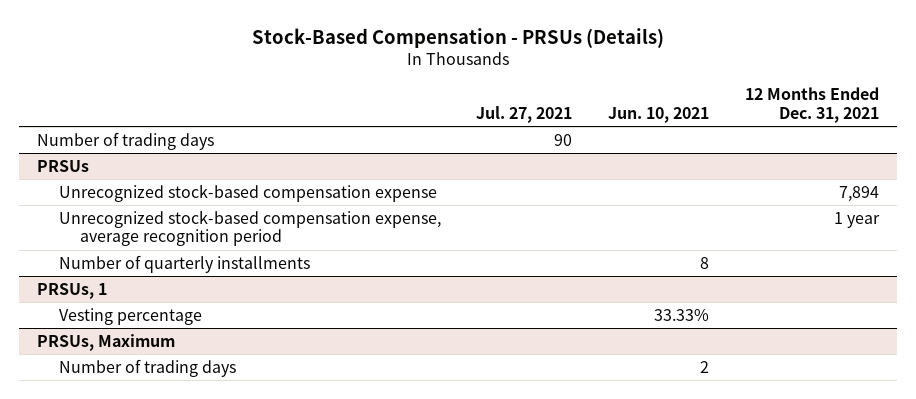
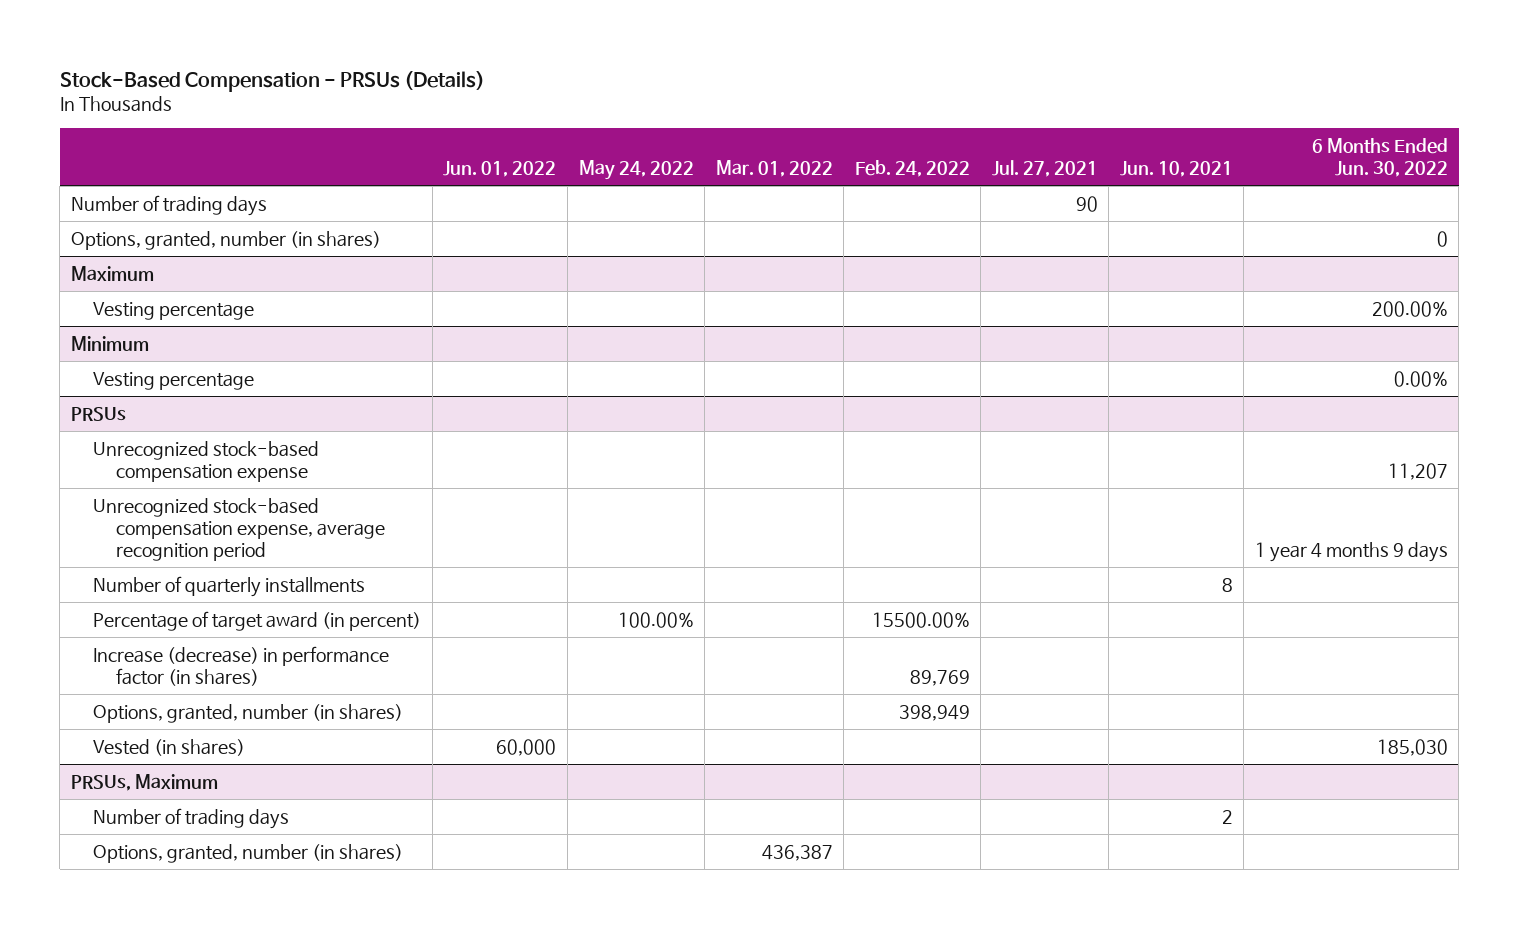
- | Jul. 27, 2021 | Jun. 10, 2021 | 12 Months Ended Dec. 31, 2021
+ | Jun. 01, 2022 | May 24, 2022 | Mar. 01, 2022 | Feb. 24, 2022 | Jul. 27, 2021 | Jun. 10, 2021 | 6 Months Ended Jun. 30, 2022
+ Options, granted, number (in shares) | | | | | | | 0
+ Maximum
+ Vesting percentage | | | | | | | 200.00%
+ Minimum
+ Vesting percentage | | | | | | | 0.00%
- PRSUs, 1
- Vesting percentage | | 33.33% |
@ PRSUs
+ Percentage of target award (in percent) | | 100.00% | | 15500.00% | | |
+ Increase (decrease) in performance factor (in shares) | | | | 89,769 | | |
+ Options, granted, number (in shares) | | | | 398,949 | | |
+ Vested (in shares) | 60,000 | | | | | | 185,030
@ PRSUs, Maximum
+ Options, granted, number (in shares) | | | 436,387 | | | |

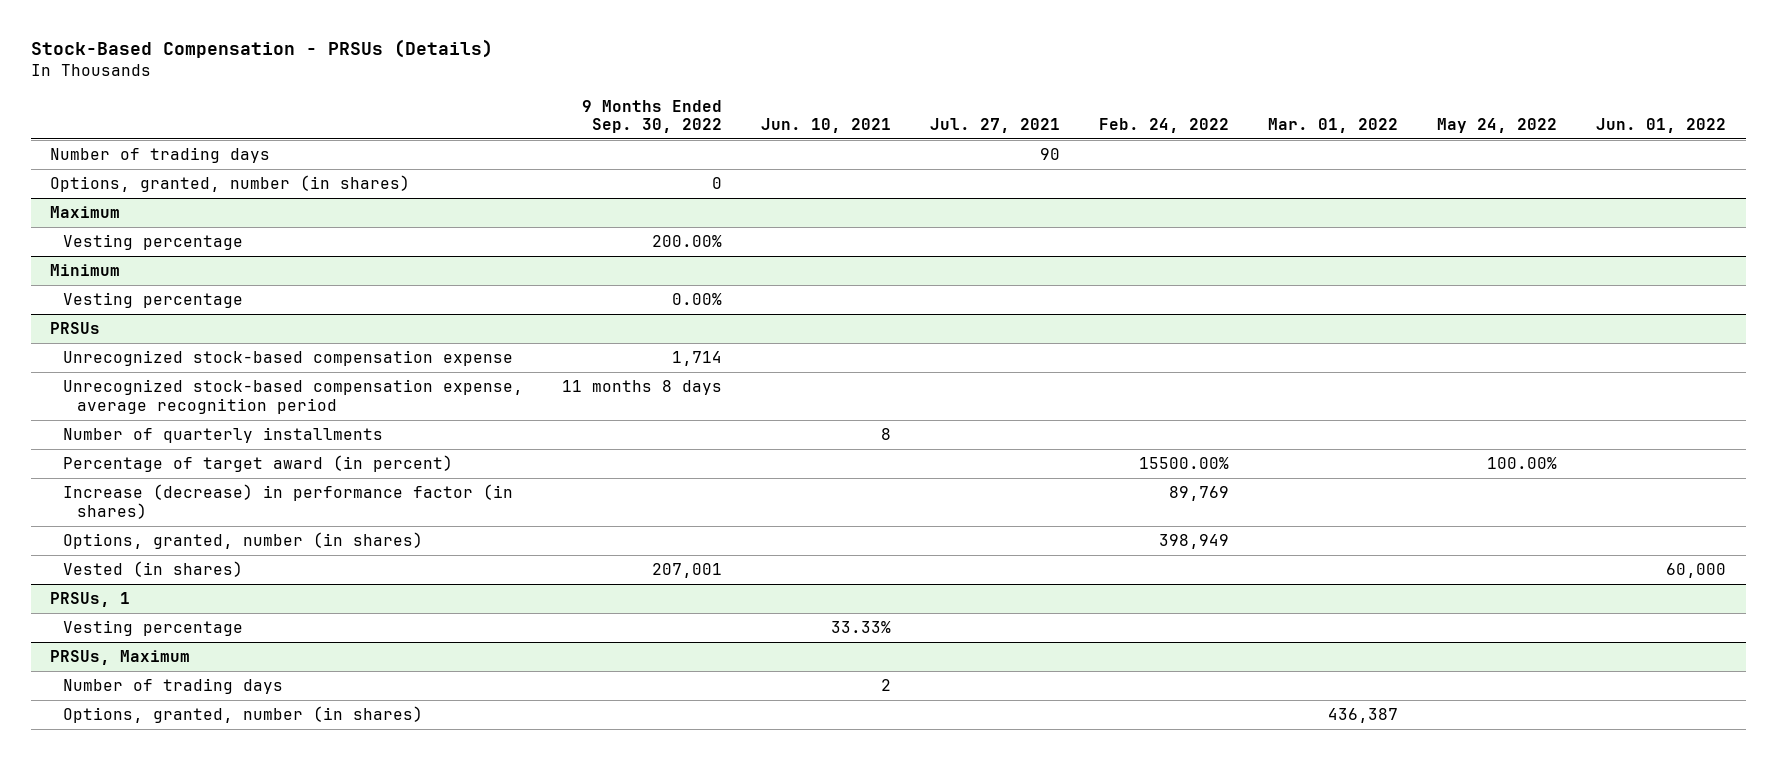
- | Jun. 01, 2022 | May 24, 2022 | Mar. 01, 2022 | Feb. 24, 2022 | Jul. 27, 2021 | Jun. 10, 2021 | 6 Months Ended Jun. 30, 2022
+ | 9 Months Ended Sep. 30, 2022 | Jun. 10, 2021 | Jul. 27, 2021 | Feb. 24, 2022 | Mar. 01, 2022 | May 24, 2022 | Jun. 01, 2022
+ PRSUs, 1
+ Vesting percentage | | 33.33% | | | | |

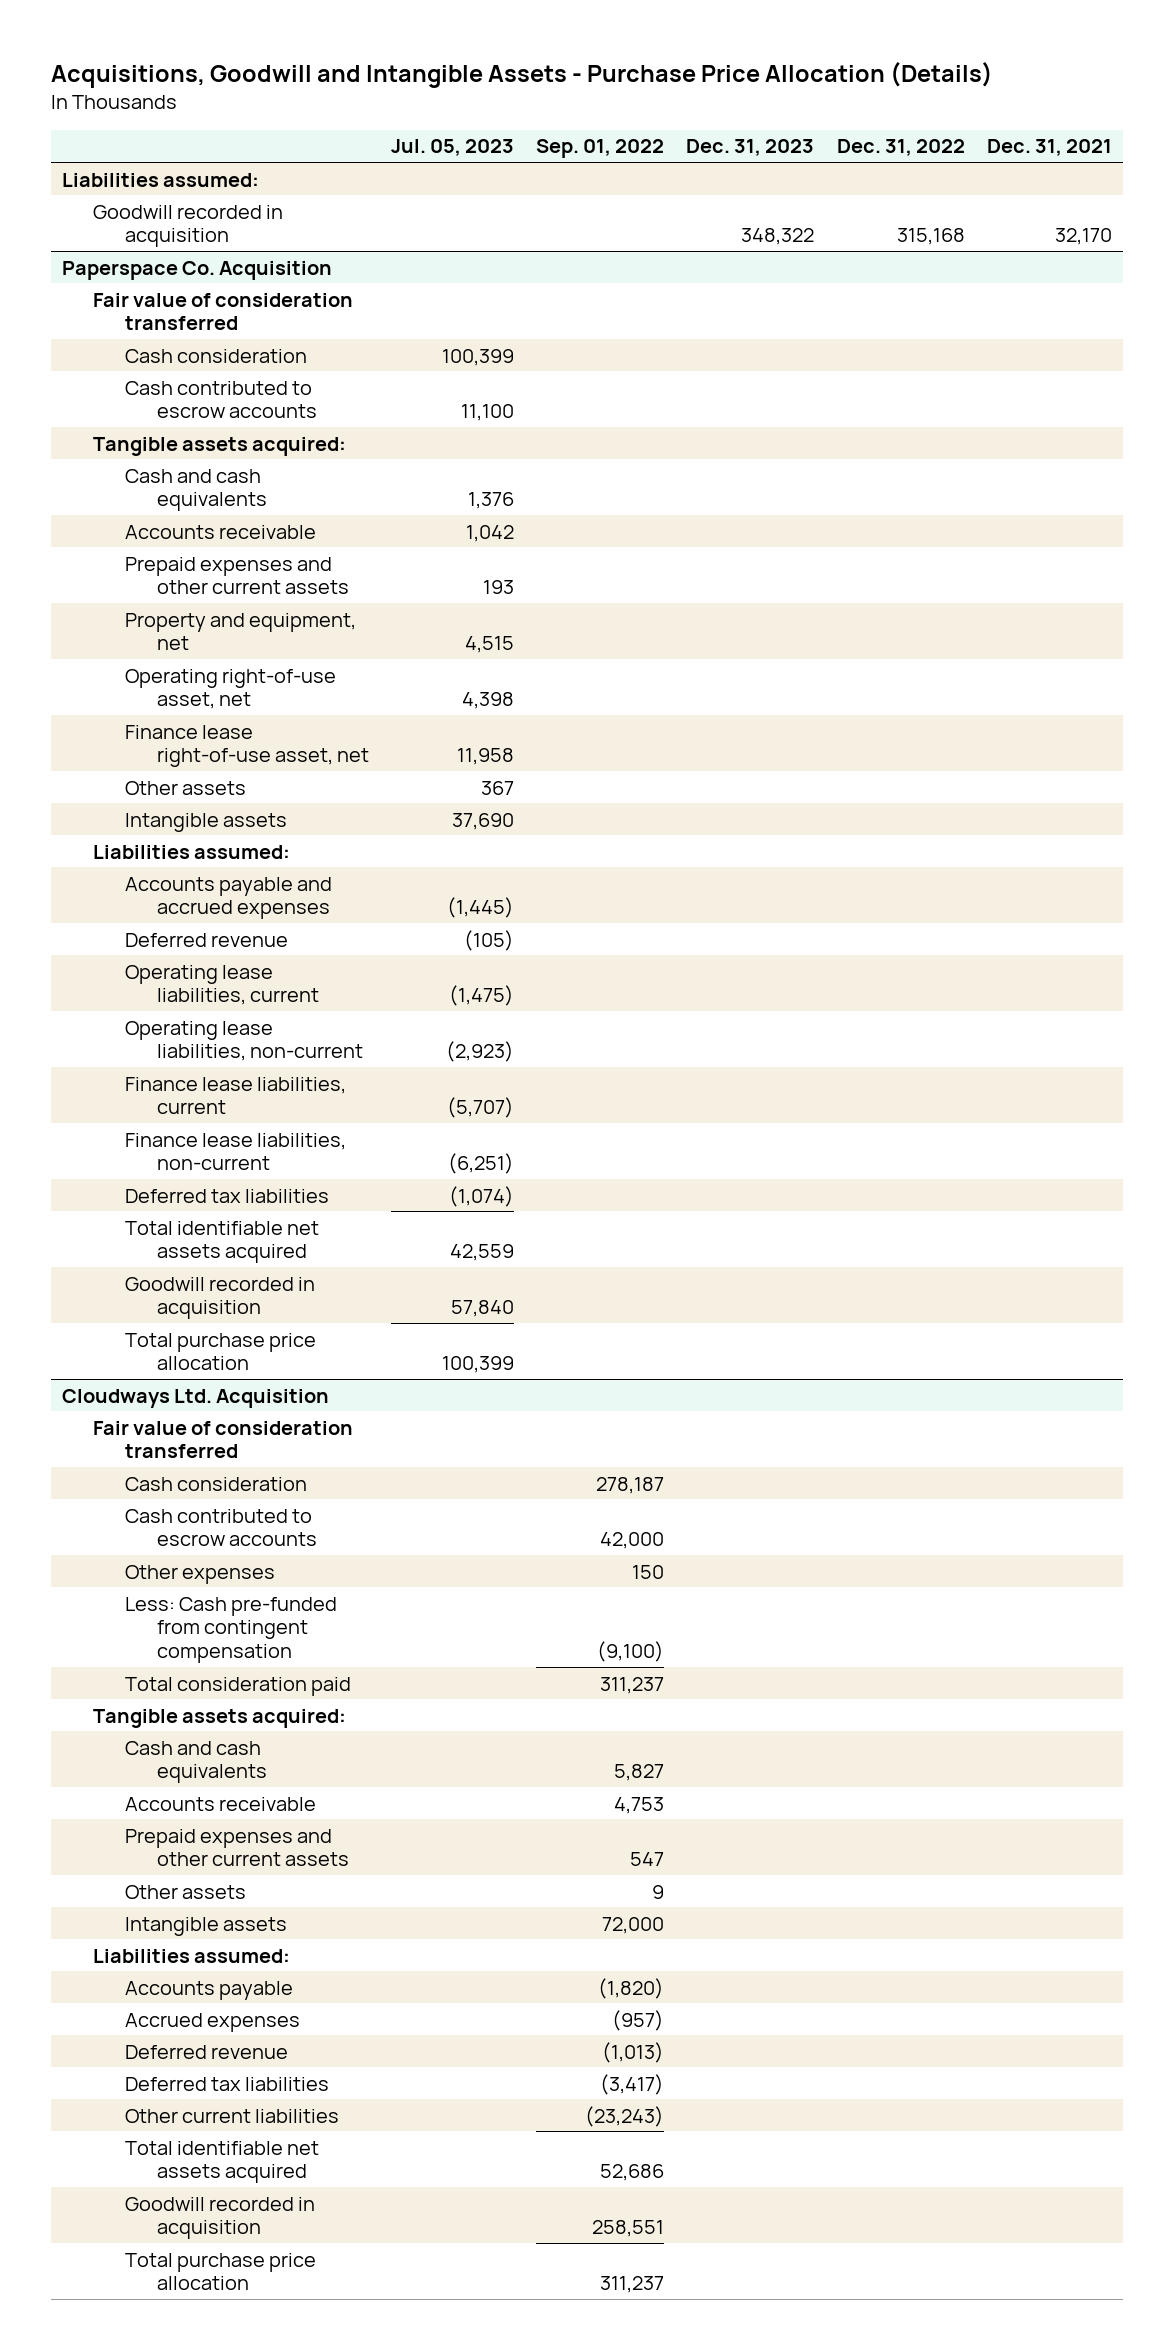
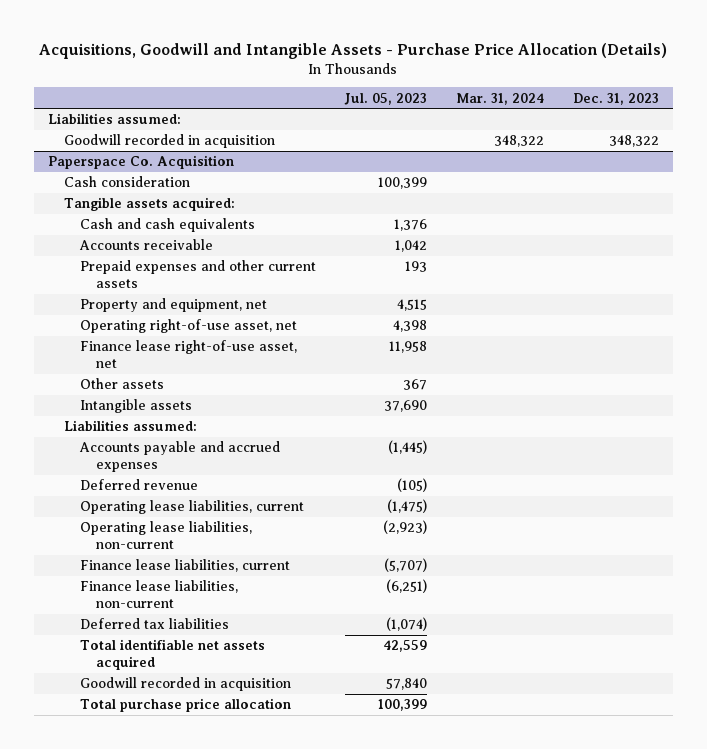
- | Jul. 05, 2023 | Sep. 01, 2022 | Dec. 31, 2023 | Dec. 31, 2022 | Dec. 31, 2021
+ | Jul. 05, 2023 | Mar. 31, 2024 | Dec. 31, 2023
@ Paperspace Co. Acquisition
- Fair value of consideration transferred
- Cash contributed to escrow accounts | 11,100 | | | |
- Cloudways Ltd. Acquisition
- Fair value of consideration transferred
- Cash consideration | | 278,187 | | |
- Cash contributed to escrow accounts | | 42,000 | | |
- Other expenses | | 150 | | |
- Less: Cash pre-funded from contingent compensation | | (9,100) | | |
- Total consideration paid | | 311,237 | | |
- Tangible assets acquired:
- Cash and cash equivalents | | 5,827 | | |
- Accounts receivable | | 4,753 | | |
- Prepaid expenses and other current assets | | 547 | | |
- Other assets | | 9 | | |
- Intangible assets | | 72,000 | | |
- Liabilities assumed:
- Accounts payable | | (1,820) | | |
- Accrued expenses | | (957) | | |
- Deferred revenue | | (1,013) | | |
- Deferred tax liabilities | | (3,417) | | |
- Other current liabilities | | (23,243) | | |
- Total identifiable net assets acquired | | 52,686 | | |
- Goodwill recorded in acquisition | | 258,551 | | |
- Total purchase price allocation | | 311,237 | | |

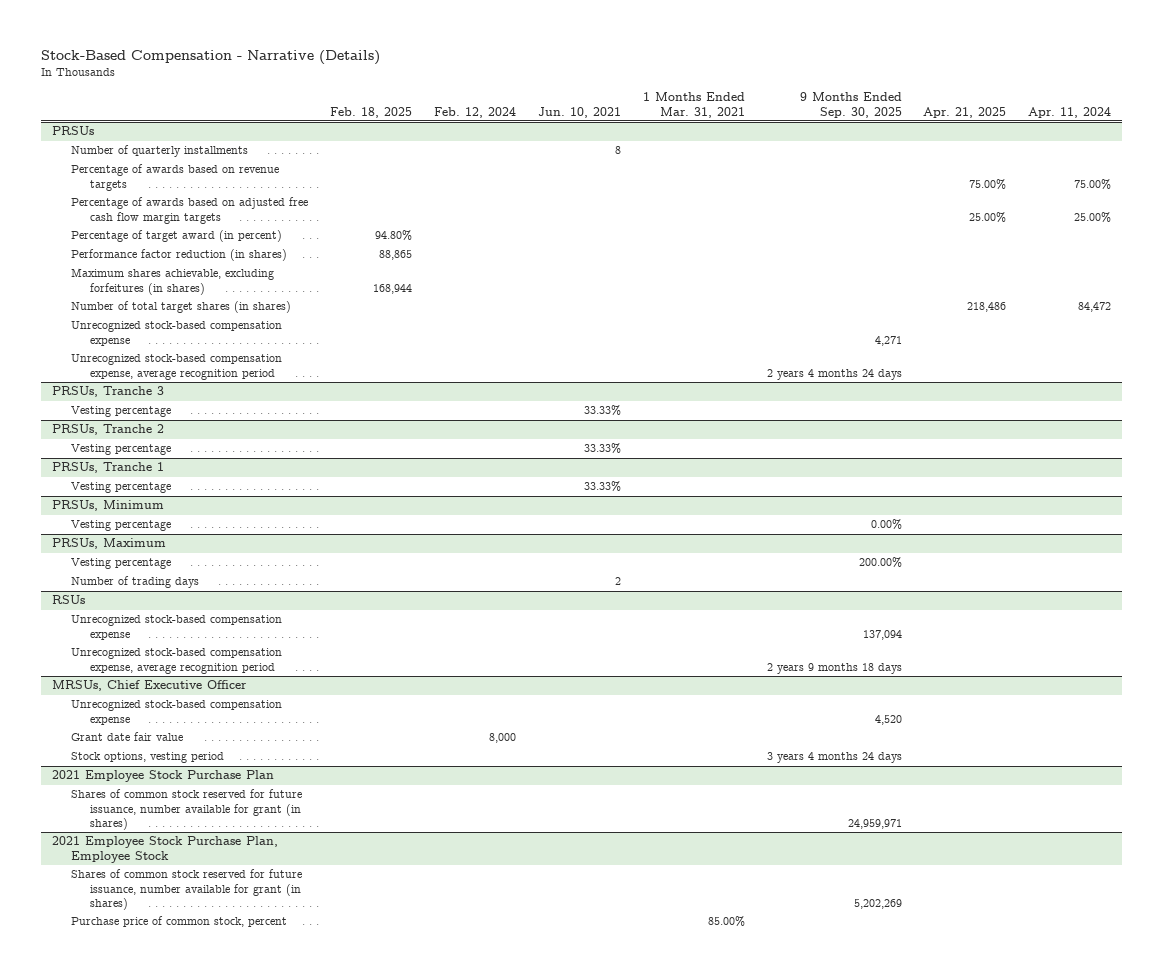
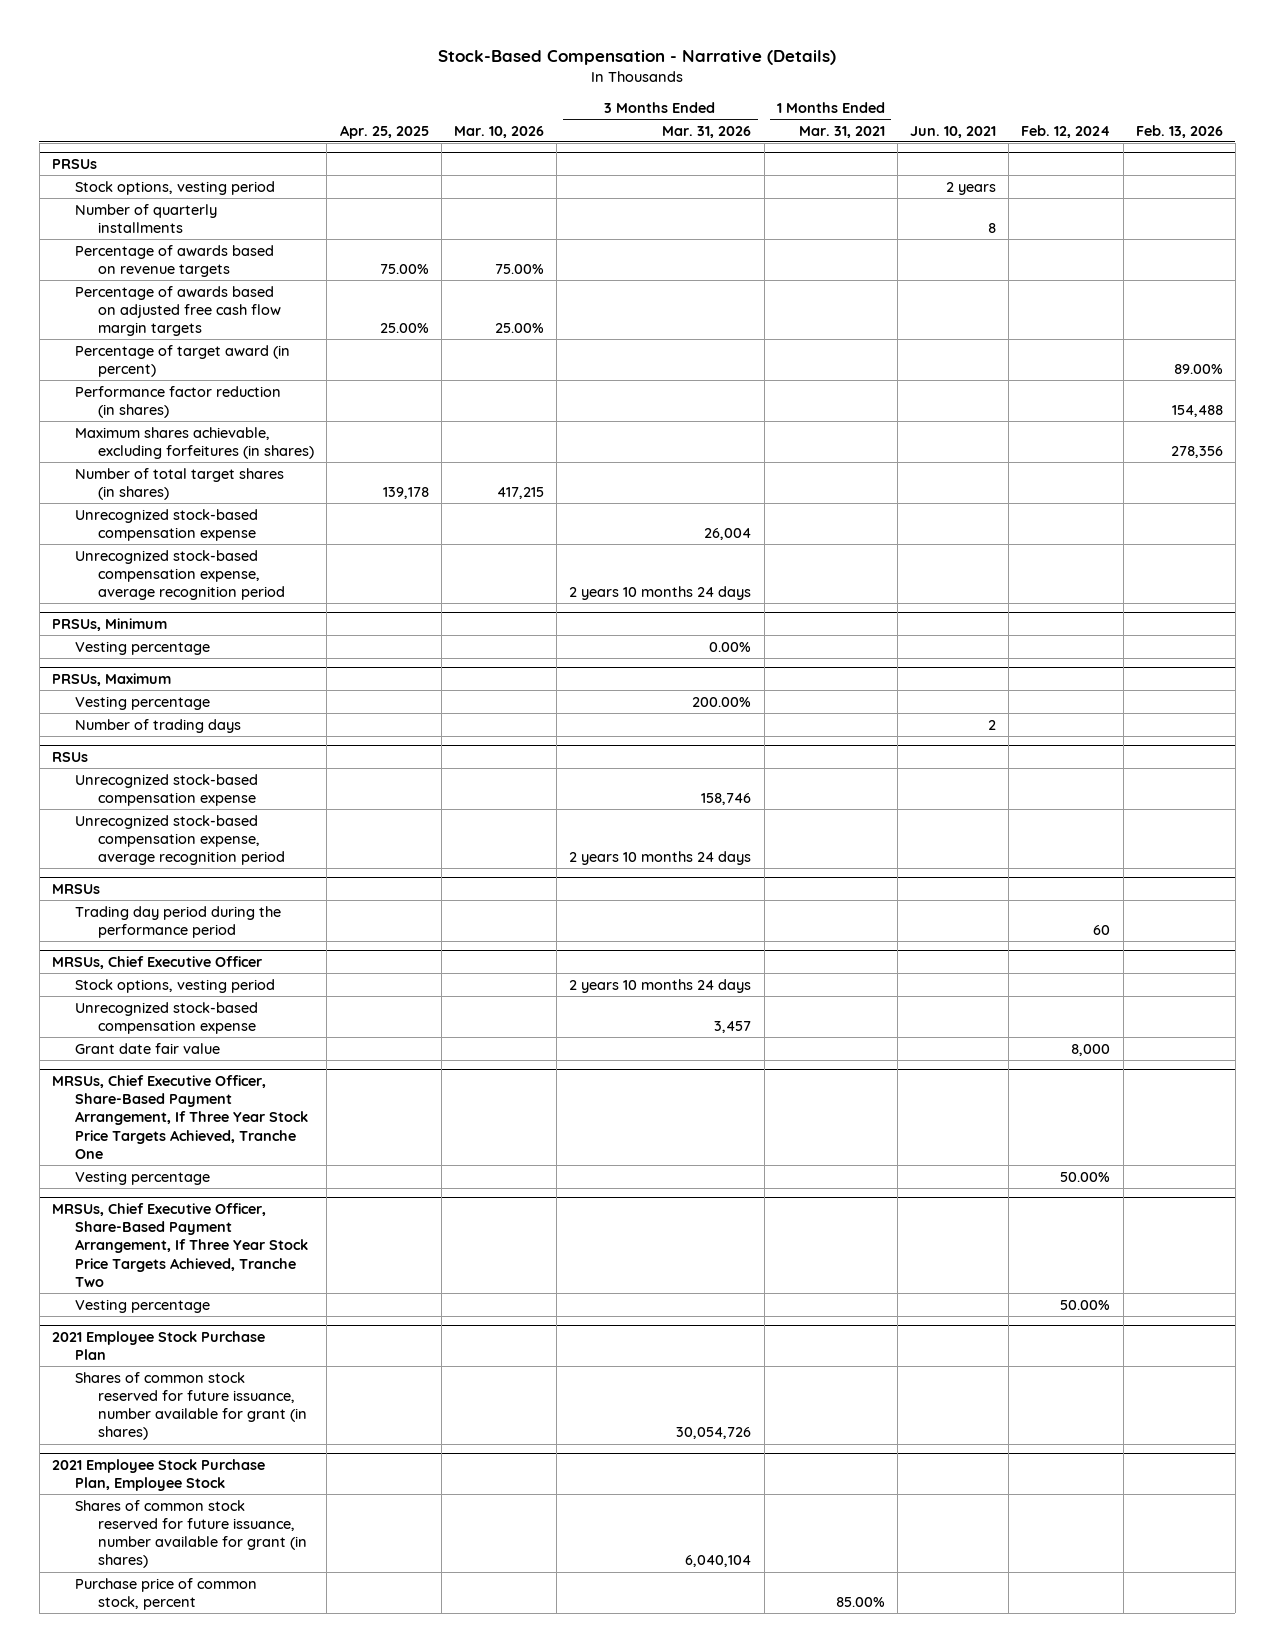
- | Feb. 18, 2025 | Feb. 12, 2024 | Jun. 10, 2021 | 1 Months Ended Mar. 31, 2021 | 9 Months Ended Sep. 30, 2025 | Apr. 21, 2025 | Apr. 11, 2024
+ | Apr. 25, 2025 | Mar. 10, 2026 | 3 Months Ended Mar. 31, 2026 | 1 Months Ended Mar. 31, 2021 | Jun. 10, 2021 | Feb. 12, 2024 | Feb. 13, 2026
@ PRSUs
+ Stock options, vesting period | | | | | 2 years | |
- PRSUs, Tranche 3
- Vesting percentage | | | 33.33% | | | |
- PRSUs, Tranche 2
- Vesting percentage | | | 33.33% | | | |
- PRSUs, Tranche 1
- Vesting percentage | | | 33.33% | | | |
+ MRSUs
+ Trading day period during the performance period | | | | | | 60 |
@ MRSUs, Chief Executive Officer
moved up: Stock options, vesting period | | | 2 years 10 months 24 days | | | |
+ MRSUs, Chief Executive Officer, Share-Based Payment Arrangement, If Three Year Stock Price Targets Achieved, Tranche One
+ Vesting percentage | | | | | | 50.00% |
+ MRSUs, Chief Executive Officer, Share-Based Payment Arrangement, If Three Year Stock Price Targets Achieved, Tranche Two
+ Vesting percentage | | | | | | 50.00% |

